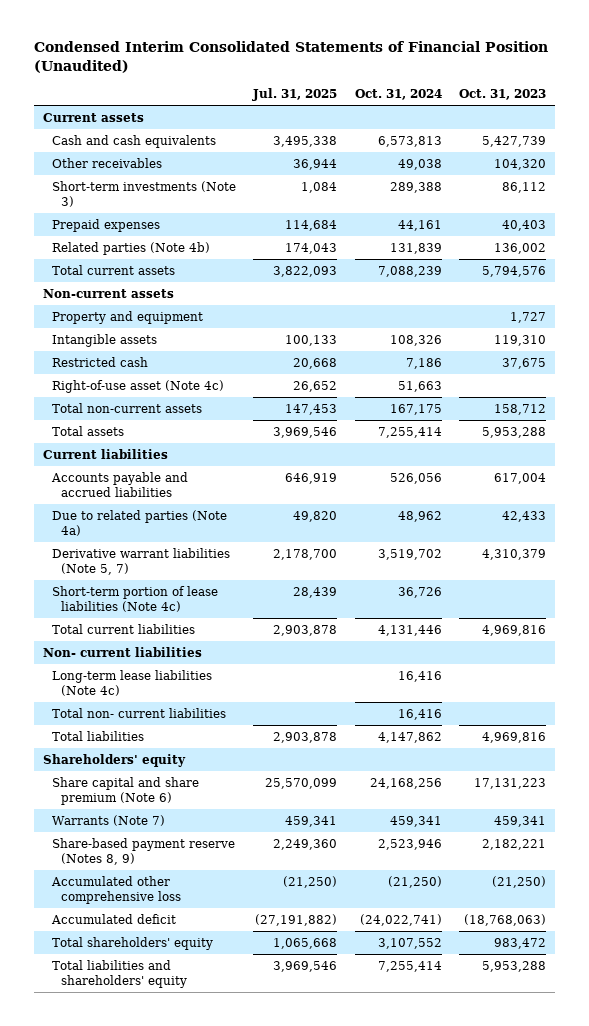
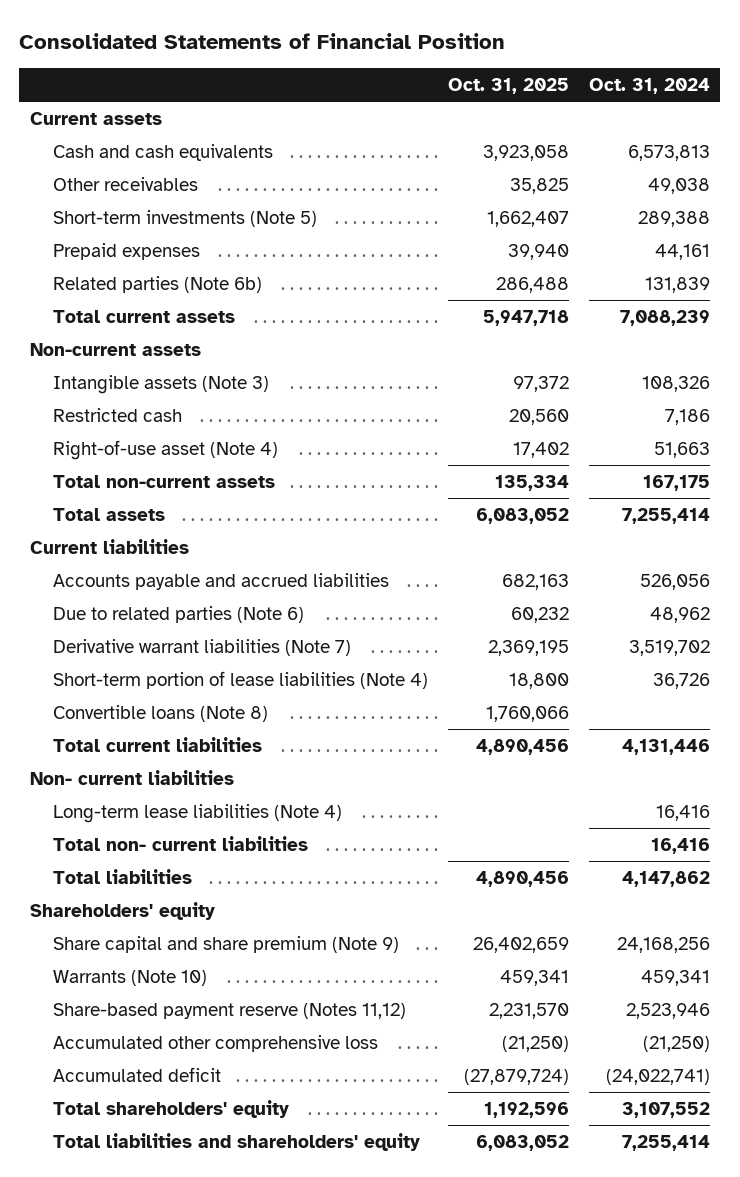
- Condensed Interim Consolidated Statements of Financial Position (Unaudited)
+ Consolidated Statements of Financial Position
- | Jul. 31, 2025 | Oct. 31, 2024 | Oct. 31, 2023
+ | Oct. 31, 2025 | Oct. 31, 2024
- Short-term investments (Note 3) | 1,084 | 289,388 | 86,112
+ Short-term investments (Note 5) | 1,662,407 | 289,388
- Related parties (Note 4b) | 174,043 | 131,839 | 136,002
+ Related parties (Note 6b) | 286,488 | 131,839
- Property and equipment | | | 1,727
- Intangible assets | 100,133 | 108,326 | 119,310
+ Intangible assets (Note 3) | 97,372 | 108,326
- Right-of-use asset (Note 4c) | 26,652 | 51,663 |
+ Right-of-use asset (Note 4) | 17,402 | 51,663
- Due to related parties (Note 4a) | 49,820 | 48,962 | 42,433
- Derivative warrant liabilities (Note 5, 7) | 2,178,700 | 3,519,702 | 4,310,379
- Short-term portion of lease liabilities (Note 4c) | 28,439 | 36,726 |
+ Due to related parties (Note 6) | 60,232 | 48,962
+ Derivative warrant liabilities (Note 7) | 2,369,195 | 3,519,702
+ Short-term portion of lease liabilities (Note 4) | 18,800 | 36,726
+ Convertible loans (Note 8) | 1,760,066 |
- Long-term lease liabilities (Note 4c) | | 16,416 |
+ Long-term lease liabilities (Note 4) | | 16,416
- Share capital and share premium (Note 6) | 25,570,099 | 24,168,256 | 17,131,223
- Warrants (Note 7) | 459,341 | 459,341 | 459,341
- Share-based payment reserve (Notes 8, 9) | 2,249,360 | 2,523,946 | 2,182,221
+ Share capital and share premium (Note 9) | 26,402,659 | 24,168,256
+ Warrants (Note 10) | 459,341 | 459,341
+ Share-based payment reserve (Notes 11,12) | 2,231,570 | 2,523,946

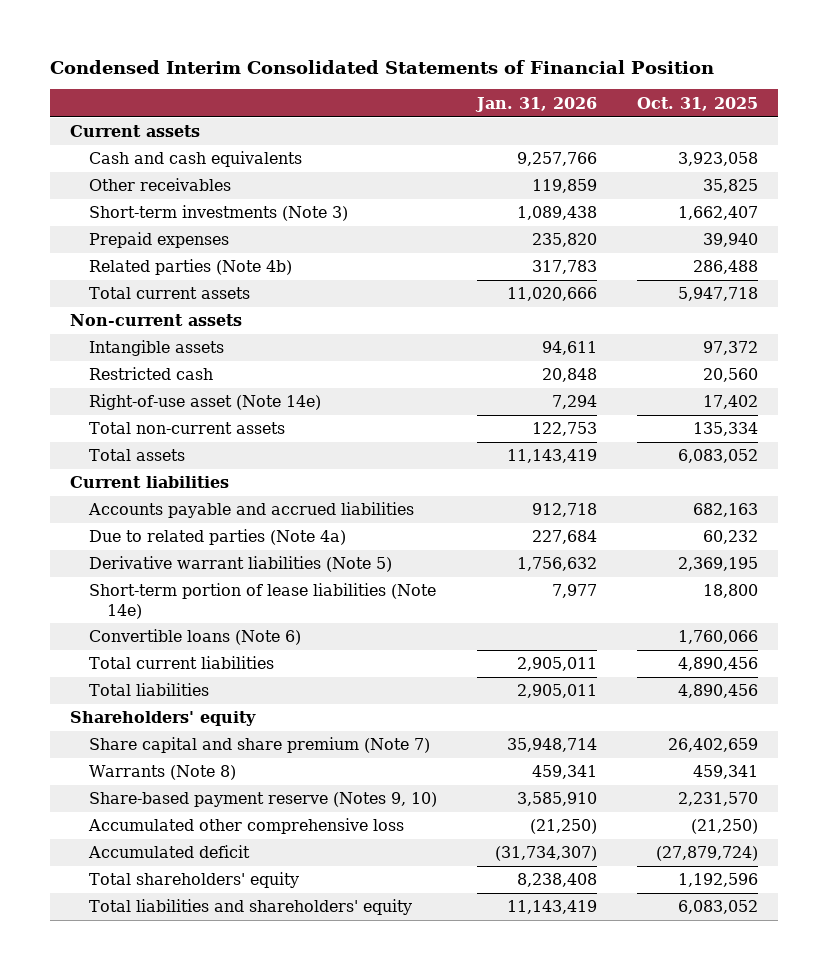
- Consolidated Statements of Financial Position
+ Condensed Interim Consolidated Statements of Financial Position
- | Oct. 31, 2025 | Oct. 31, 2024
+ | Jan. 31, 2026 | Oct. 31, 2025
- Short-term investments (Note 5) | 1,662,407 | 289,388
+ Short-term investments (Note 3) | 1,089,438 | 1,662,407
- Related parties (Note 6b) | 286,488 | 131,839
+ Related parties (Note 4b) | 317,783 | 286,488
- Intangible assets (Note 3) | 97,372 | 108,326
+ Intangible assets | 94,611 | 97,372
- Right-of-use asset (Note 4) | 17,402 | 51,663
+ Right-of-use asset (Note 14e) | 7,294 | 17,402
- Due to related parties (Note 6) | 60,232 | 48,962
- Derivative warrant liabilities (Note 7) | 2,369,195 | 3,519,702
- Short-term portion of lease liabilities (Note 4) | 18,800 | 36,726
- Convertible loans (Note 8) | 1,760,066 |
+ Due to related parties (Note 4a) | 227,684 | 60,232
+ Derivative warrant liabilities (Note 5) | 1,756,632 | 2,369,195
+ Short-term portion of lease liabilities (Note 14e) | 7,977 | 18,800
+ Convertible loans (Note 6) | | 1,760,066
- Non- current liabilities
- Long-term lease liabilities (Note 4) | | 16,416
- Total non- current liabilities | | 16,416
- Share capital and share premium (Note 9) | 26,402,659 | 24,168,256
- Warrants (Note 10) | 459,341 | 459,341
- Share-based payment reserve (Notes 11,12) | 2,231,570 | 2,523,946
+ Share capital and share premium (Note 7) | 35,948,714 | 26,402,659
+ Warrants (Note 8) | 459,341 | 459,341
+ Share-based payment reserve (Notes 9, 10) | 3,585,910 | 2,231,570

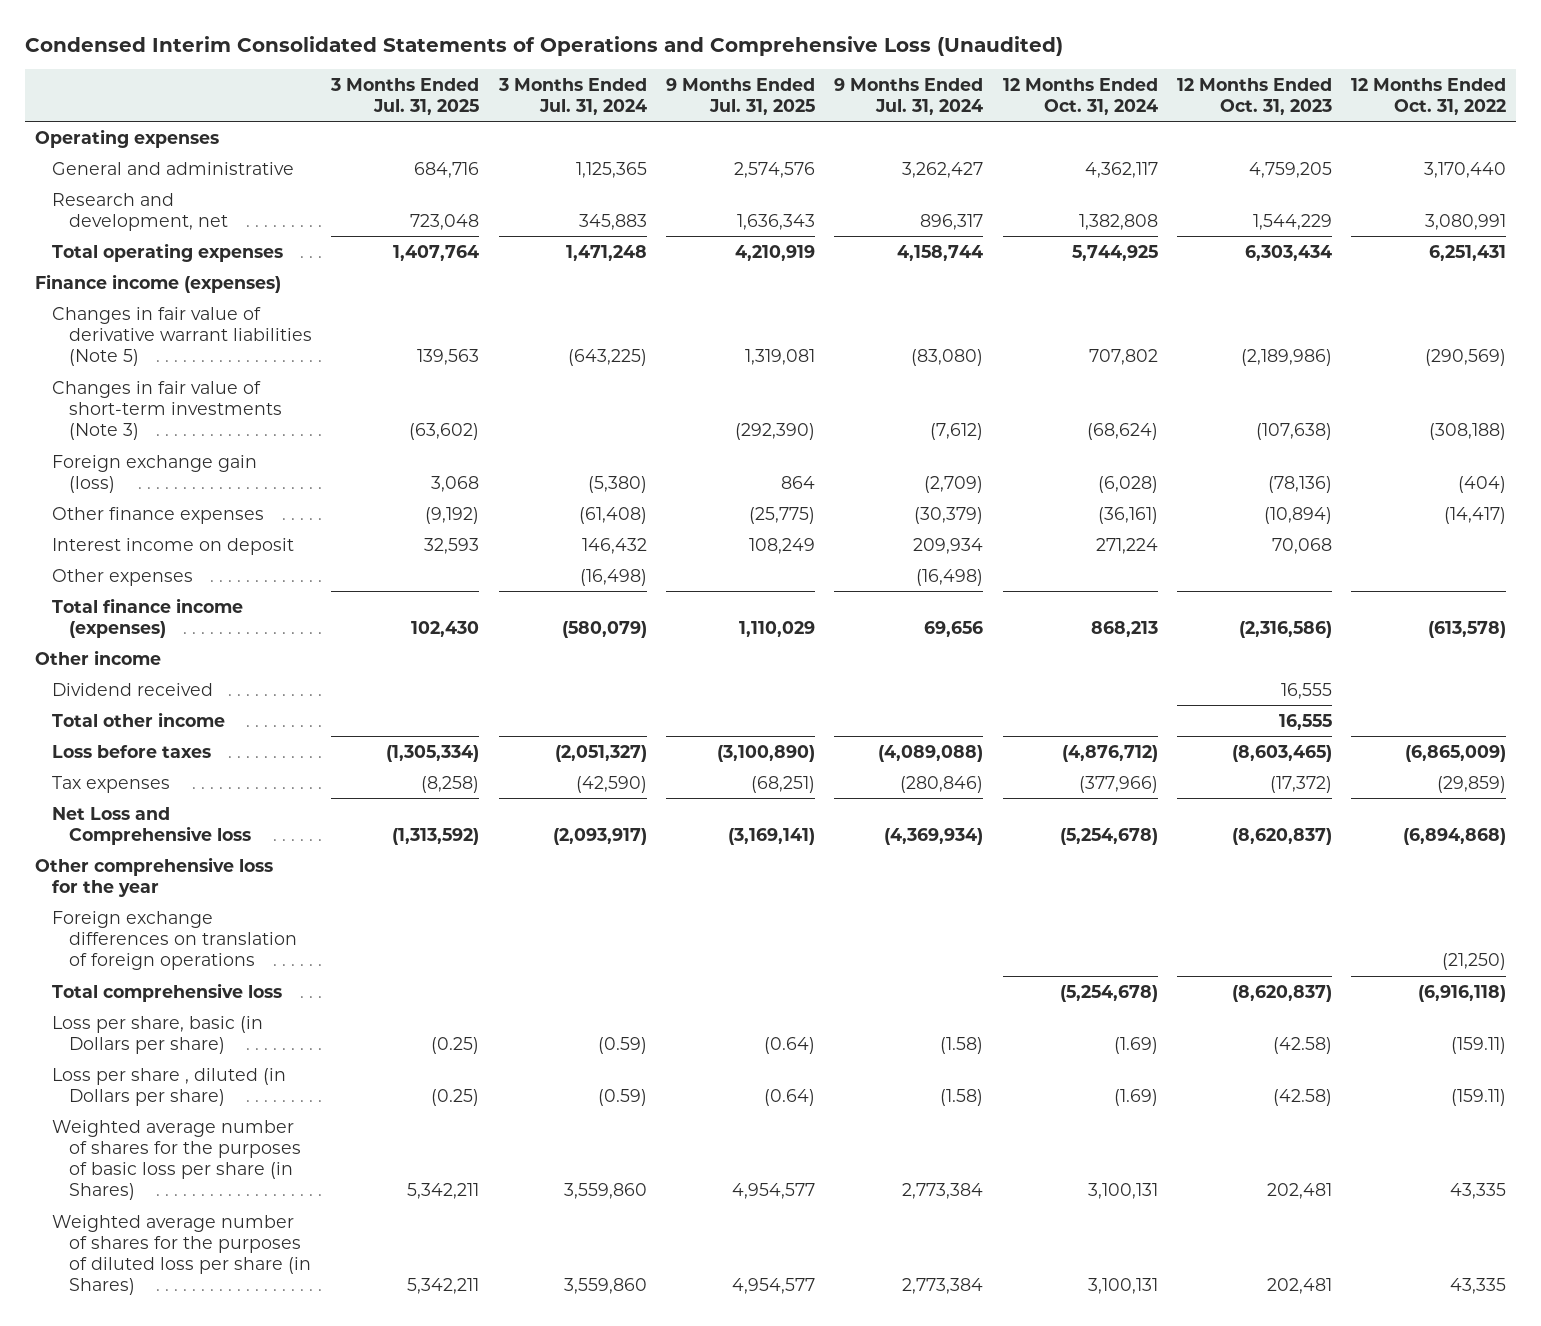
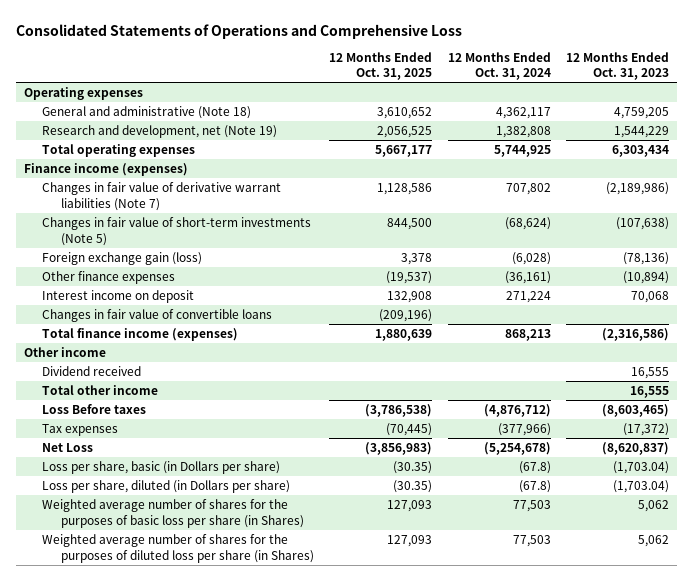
- Condensed Interim Consolidated Statements of Operations and Comprehensive Loss (Unaudited)
+ Consolidated Statements of Operations and Comprehensive Loss
- | 3 Months Ended Jul. 31, 2025 | 3 Months Ended Jul. 31, 2024 | 9 Months Ended Jul. 31, 2025 | 9 Months Ended Jul. 31, 2024 | 12 Months Ended Oct. 31, 2024 | 12 Months Ended Oct. 31, 2023 | 12 Months Ended Oct. 31, 2022
+ | 12 Months Ended Oct. 31, 2025 | 12 Months Ended Oct. 31, 2024 | 12 Months Ended Oct. 31, 2023
- General and administrative | 684,716 | 1,125,365 | 2,574,576 | 3,262,427 | 4,362,117 | 4,759,205 | 3,170,440
- Research and development, net | 723,048 | 345,883 | 1,636,343 | 896,317 | 1,382,808 | 1,544,229 | 3,080,991
+ General and administrative (Note 18) | 3,610,652 | 4,362,117 | 4,759,205
+ Research and development, net (Note 19) | 2,056,525 | 1,382,808 | 1,544,229
- Changes in fair value of derivative warrant liabilities (Note 5) | 139,563 | (643,225) | 1,319,081 | (83,080) | 707,802 | (2,189,986) | (290,569)
- Changes in fair value of short-term investments (Note 3) | (63,602) | | (292,390) | (7,612) | (68,624) | (107,638) | (308,188)
+ Changes in fair value of derivative warrant liabilities (Note 7) | 1,128,586 | 707,802 | (2,189,986)
+ Changes in fair value of short-term investments (Note 5) | 844,500 | (68,624) | (107,638)
- Other expenses | | (16,498) | | (16,498) | | |
+ Changes in fair value of convertible loans | (209,196) | |
- Loss before taxes | (1,305,334) | (2,051,327) | (3,100,890) | (4,089,088) | (4,876,712) | (8,603,465) | (6,865,009)
+ Loss Before taxes | (3,786,538) | (4,876,712) | (8,603,465)
- Net Loss and Comprehensive loss | (1,313,592) | (2,093,917) | (3,169,141) | (4,369,934) | (5,254,678) | (8,620,837) | (6,894,868)
- Other comprehensive loss for the year
- Foreign exchange differences on translation of foreign operations | | | | | | | (21,250)
- Total comprehensive loss | | | | | (5,254,678) | (8,620,837) | (6,916,118)
- Loss per share, basic (in Dollars per share) | (0.25) | (0.59) | (0.64) | (1.58) | (1.69) | (42.58) | (159.11)
- Loss per share , diluted (in Dollars per share) | (0.25) | (0.59) | (0.64) | (1.58) | (1.69) | (42.58) | (159.11)
- Weighted average number of shares for the purposes of basic loss per share (in Shares) | 5,342,211 | 3,559,860 | 4,954,577 | 2,773,384 | 3,100,131 | 202,481 | 43,335
- Weighted average number of shares for the purposes of diluted loss per share (in Shares) | 5,342,211 | 3,559,860 | 4,954,577 | 2,773,384 | 3,100,131 | 202,481 | 43,335
+ Net Loss | (3,856,983) | (5,254,678) | (8,620,837)
+ Loss per share, basic (in Dollars per share) | (30.35) | (67.8) | (1,703.04)
+ Loss per share, diluted (in Dollars per share) | (30.35) | (67.8) | (1,703.04)
+ Weighted average number of shares for the purposes of basic loss per share (in Shares) | 127,093 | 77,503 | 5,062
+ Weighted average number of shares for the purposes of diluted loss per share (in Shares) | 127,093 | 77,503 | 5,062

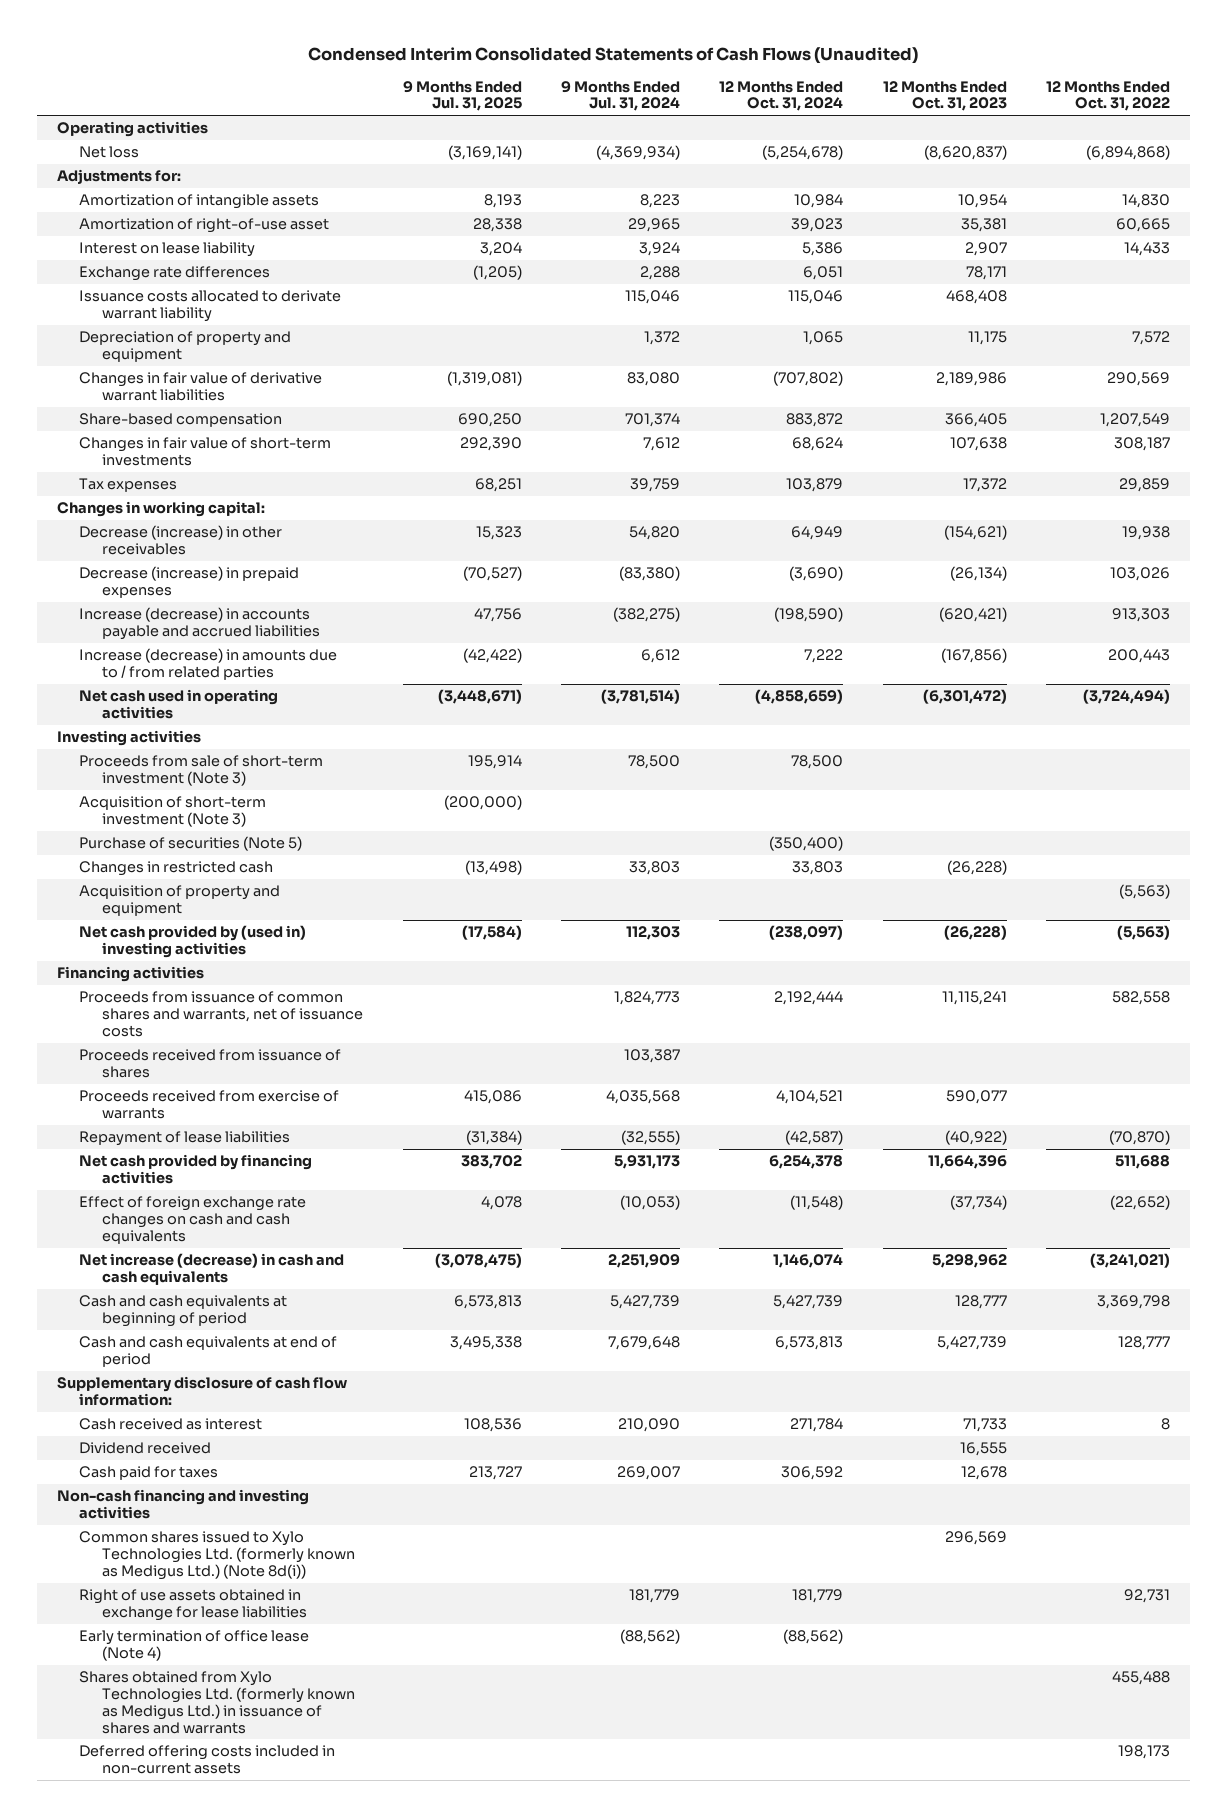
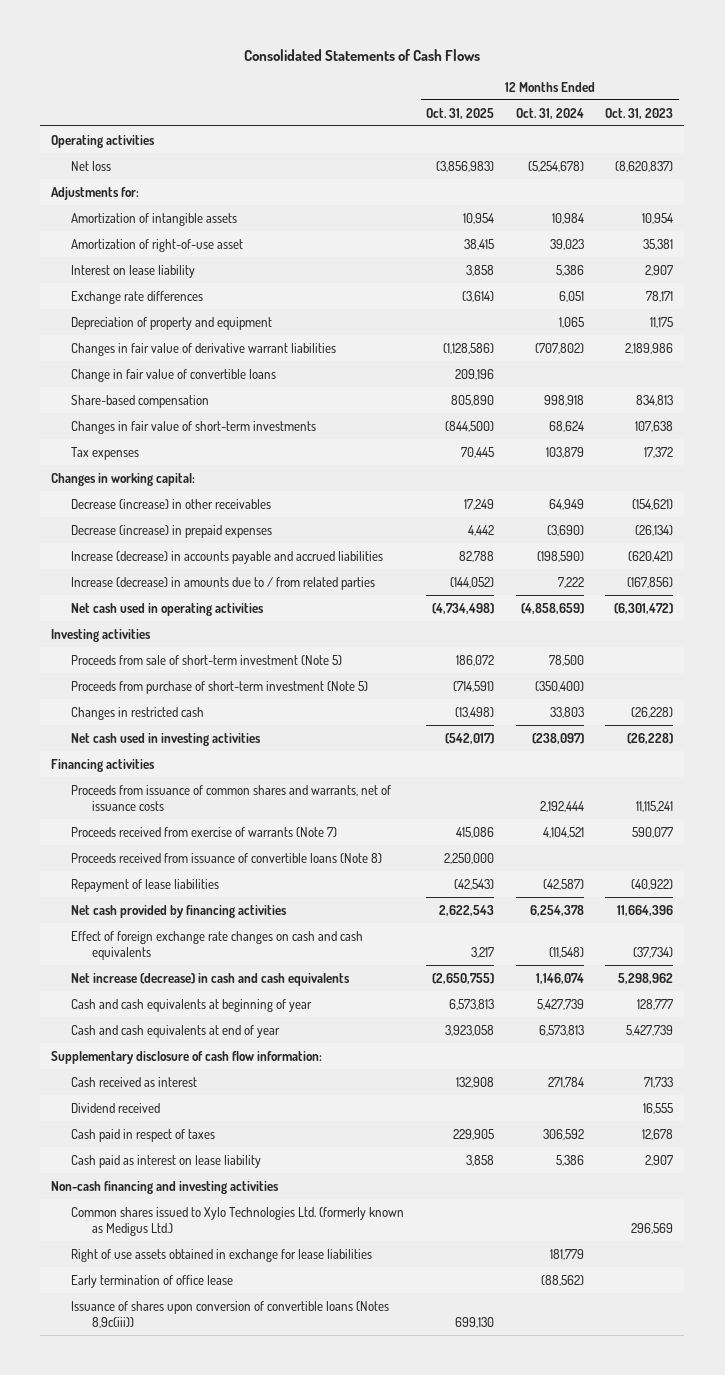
- Condensed Interim Consolidated Statements of Cash Flows (Unaudited)
+ Consolidated Statements of Cash Flows
- | 9 Months Ended Jul. 31, 2025 | 9 Months Ended Jul. 31, 2024 | 12 Months Ended Oct. 31, 2024 | 12 Months Ended Oct. 31, 2023 | 12 Months Ended Oct. 31, 2022
+ | 12 Months Ended Oct. 31, 2025 | 12 Months Ended Oct. 31, 2024 | 12 Months Ended Oct. 31, 2023
- Issuance costs allocated to derivate warrant liability | | 115,046 | 115,046 | 468,408 |
- Share-based compensation | 690,250 | 701,374 | 883,872 | 366,405 | 1,207,549
+ Change in fair value of convertible loans | 209,196 | |
+ Share-based compensation | 805,890 | 998,918 | 834,813
- Proceeds from sale of short-term investment (Note 3) | 195,914 | 78,500 | 78,500 | |
- Acquisition of short-term investment (Note 3) | (200,000) | | | |
- Purchase of securities (Note 5) | | | (350,400) | |
+ Proceeds from sale of short-term investment (Note 5) | 186,072 | 78,500 |
+ Proceeds from purchase of short-term investment (Note 5) | (714,591) | (350,400) |
- Acquisition of property and equipment | | | | | (5,563)
- Net cash provided by (used in) investing activities | (17,584) | 112,303 | (238,097) | (26,228) | (5,563)
+ Net cash used in investing activities | (542,017) | (238,097) | (26,228)
- Proceeds received from issuance of shares | | 103,387 | | |
- Proceeds received from exercise of warrants | 415,086 | 4,035,568 | 4,104,521 | 590,077 |
+ Proceeds received from exercise of warrants (Note 7) | 415,086 | 4,104,521 | 590,077
+ Proceeds received from issuance of convertible loans (Note 8) | 2,250,000 | |
- Cash and cash equivalents at beginning of period | 6,573,813 | 5,427,739 | 5,427,739 | 128,777 | 3,369,798
- Cash and cash equivalents at end of period | 3,495,338 | 7,679,648 | 6,573,813 | 5,427,739 | 128,777
+ Cash and cash equivalents at beginning of year | 6,573,813 | 5,427,739 | 128,777
+ Cash and cash equivalents at end of year | 3,923,058 | 6,573,813 | 5,427,739
- Cash paid for taxes | 213,727 | 269,007 | 306,592 | 12,678 |
+ Cash paid in respect of taxes | 229,905 | 306,592 | 12,678
+ Cash paid as interest on lease liability | 3,858 | 5,386 | 2,907
- Common shares issued to Xylo Technologies Ltd. (formerly known as Medigus Ltd.) (Note 8d(i)) | | | | 296,569 |
+ Common shares issued to Xylo Technologies Ltd. (formerly known as Medigus Ltd.) | | | 296,569
- Early termination of office lease (Note 4) | | (88,562) | (88,562) | |
- Shares obtained from Xylo Technologies Ltd. (formerly known as Medigus Ltd.) in issuance of shares and warrants | | | | | 455,488
- Deferred offering costs included in non-current assets | | | | | 198,173
+ Early termination of office lease | | (88,562) |
+ Issuance of shares upon conversion of convertible loans (Notes 8,9c(iii)) | 699,130 | |

